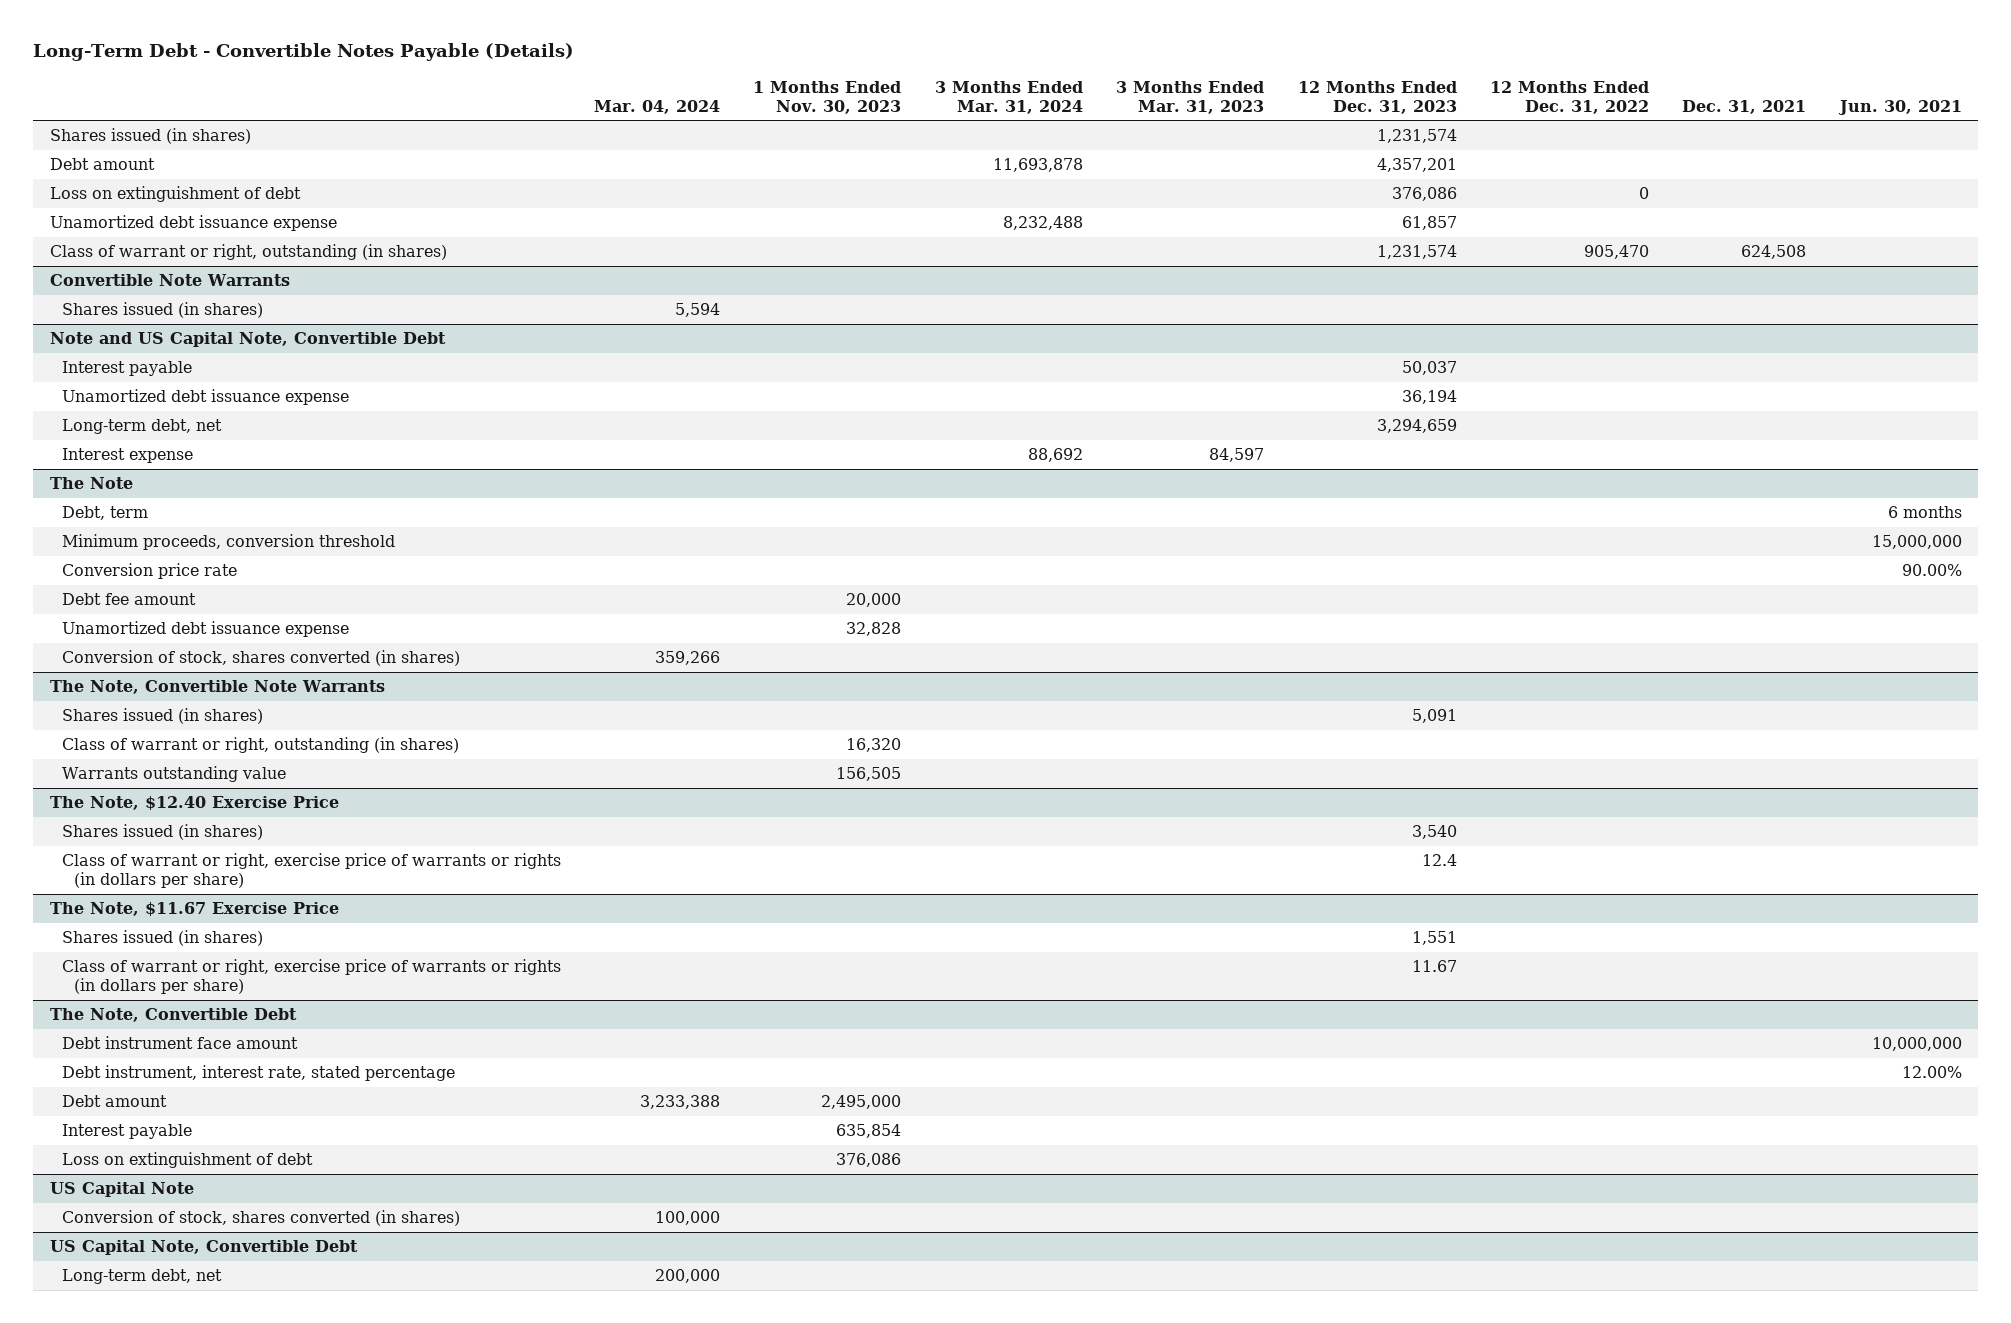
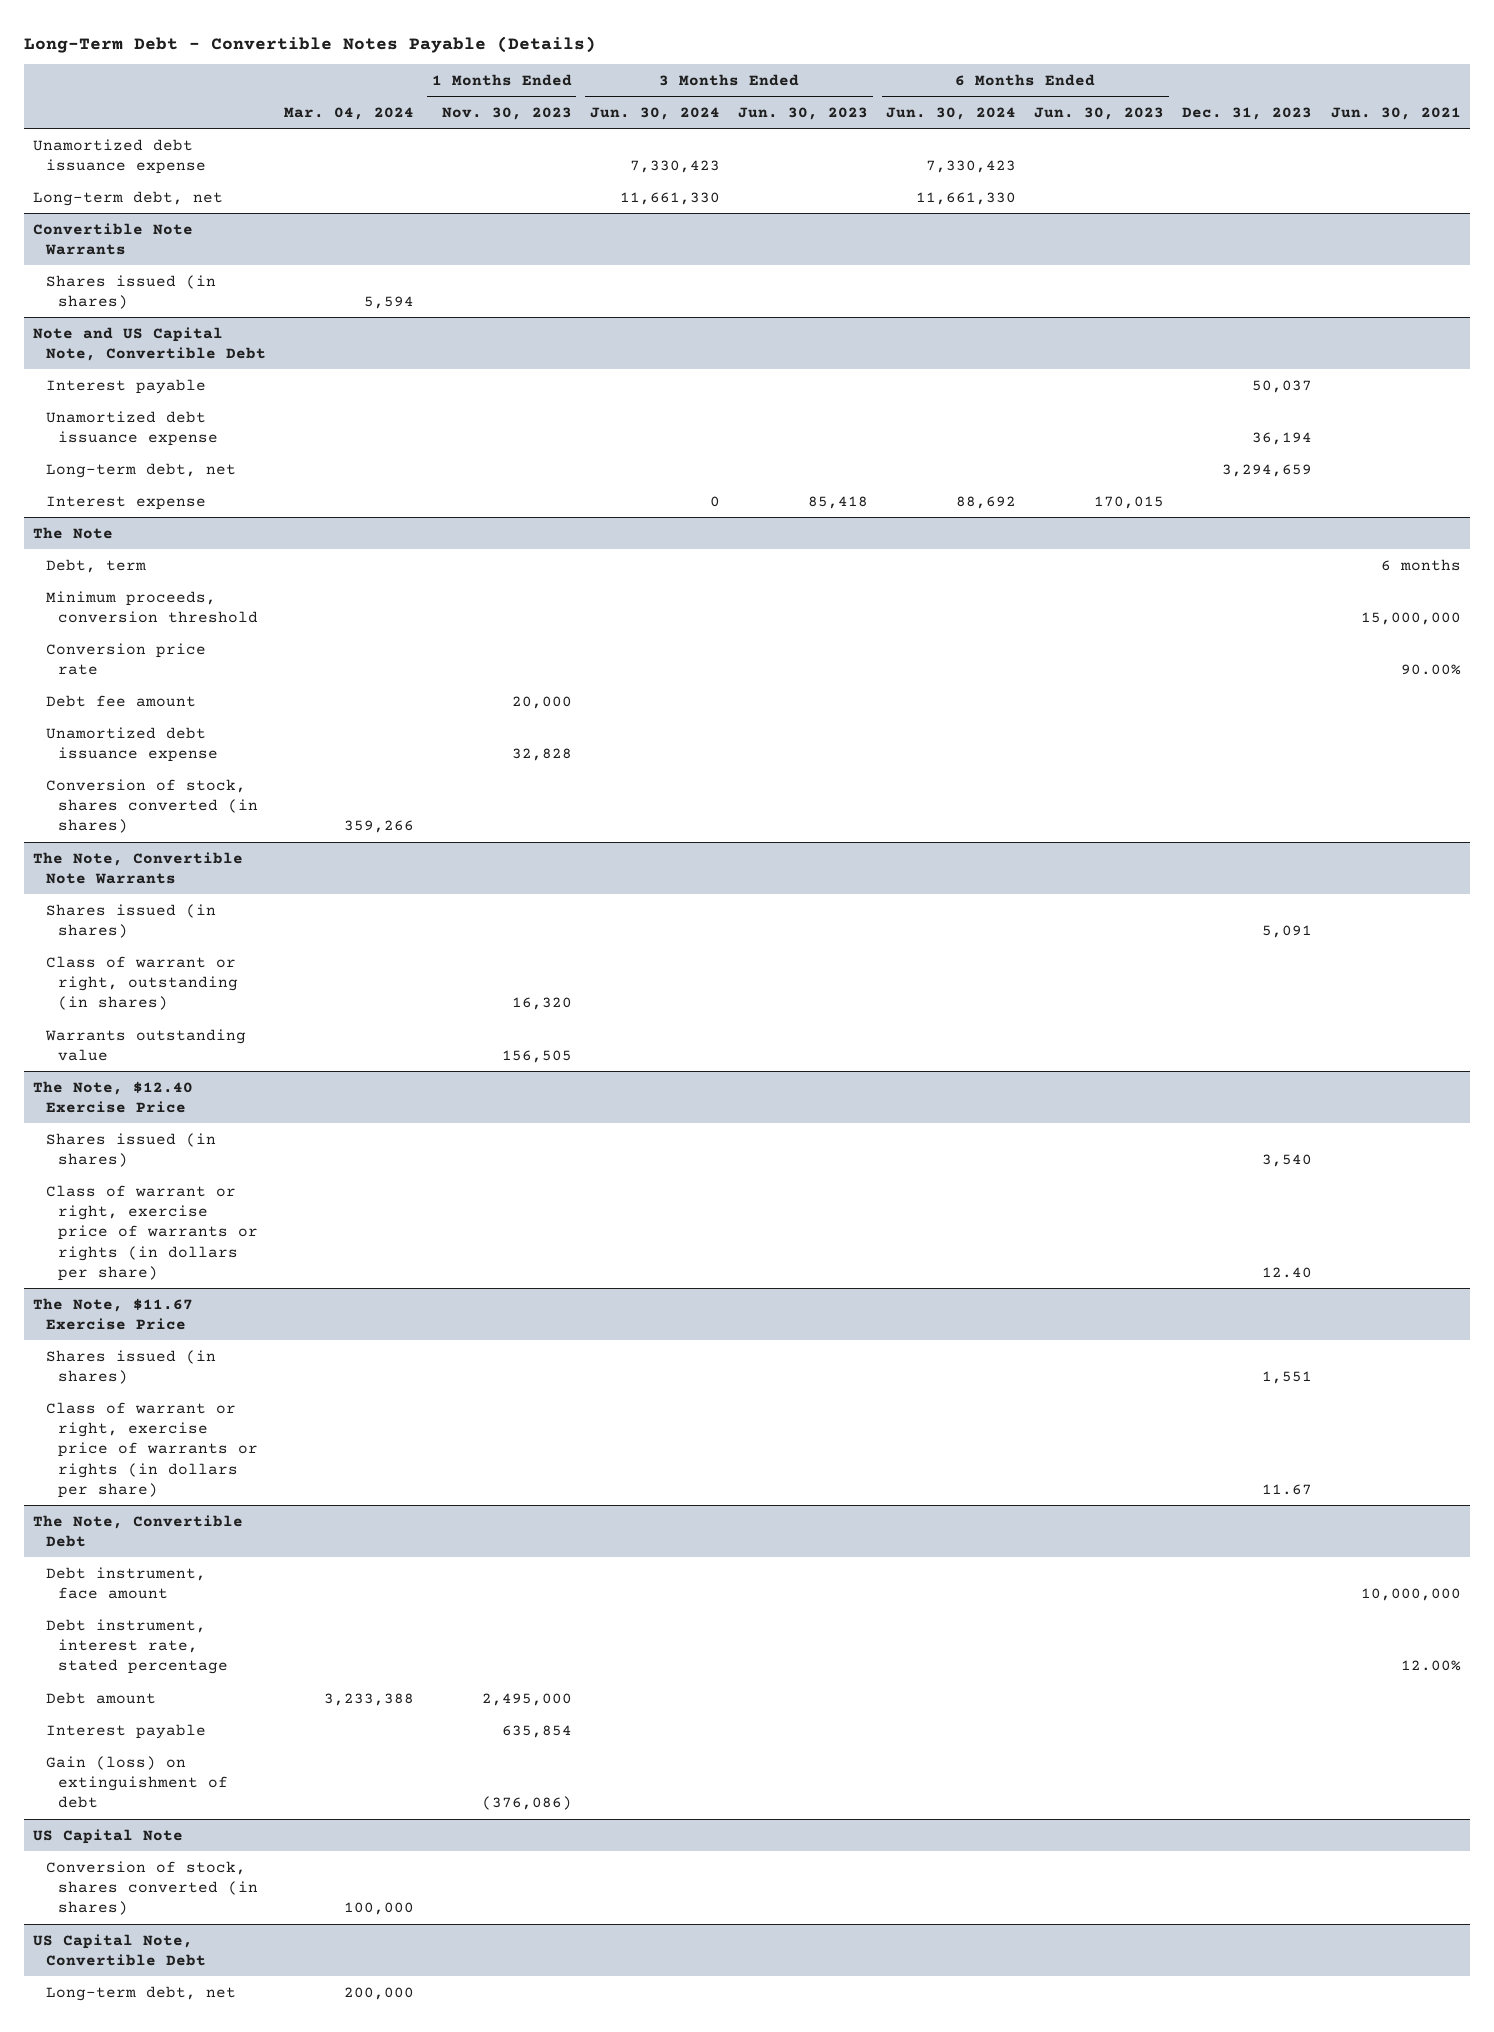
- | Mar. 04, 2024 | 1 Months Ended Nov. 30, 2023 | 3 Months Ended Mar. 31, 2024 | 3 Months Ended Mar. 31, 2023 | 12 Months Ended Dec. 31, 2023 | 12 Months Ended Dec. 31, 2022 | Dec. 31, 2021 | Jun. 30, 2021
+ | Mar. 04, 2024 | 1 Months Ended Nov. 30, 2023 | 3 Months Ended Jun. 30, 2024 | 3 Months Ended Jun. 30, 2023 | 6 Months Ended Jun. 30, 2024 | 6 Months Ended Jun. 30, 2023 | Dec. 31, 2023 | Jun. 30, 2021
- Shares issued (in shares) | | | | | 1,231,574 | | |
- Debt amount | | | 11,693,878 | | 4,357,201 | | |
- Loss on extinguishment of debt | | | | | 376,086 | 0 | |
- Class of warrant or right, outstanding (in shares) | | | | | 1,231,574 | 905,470 | 624,508 |
+ Long-term debt, net | | | 11,661,330 | | 11,661,330 | | |
@ The Note, Convertible Debt
- Debt instrument face amount | | | | | | | | 10,000,000
+ Debt instrument, face amount | | | | | | | | 10,000,000
- Loss on extinguishment of debt | | 376,086 | | | | | |
+ Gain (loss) on extinguishment of debt | | (376,086) | | | | | |

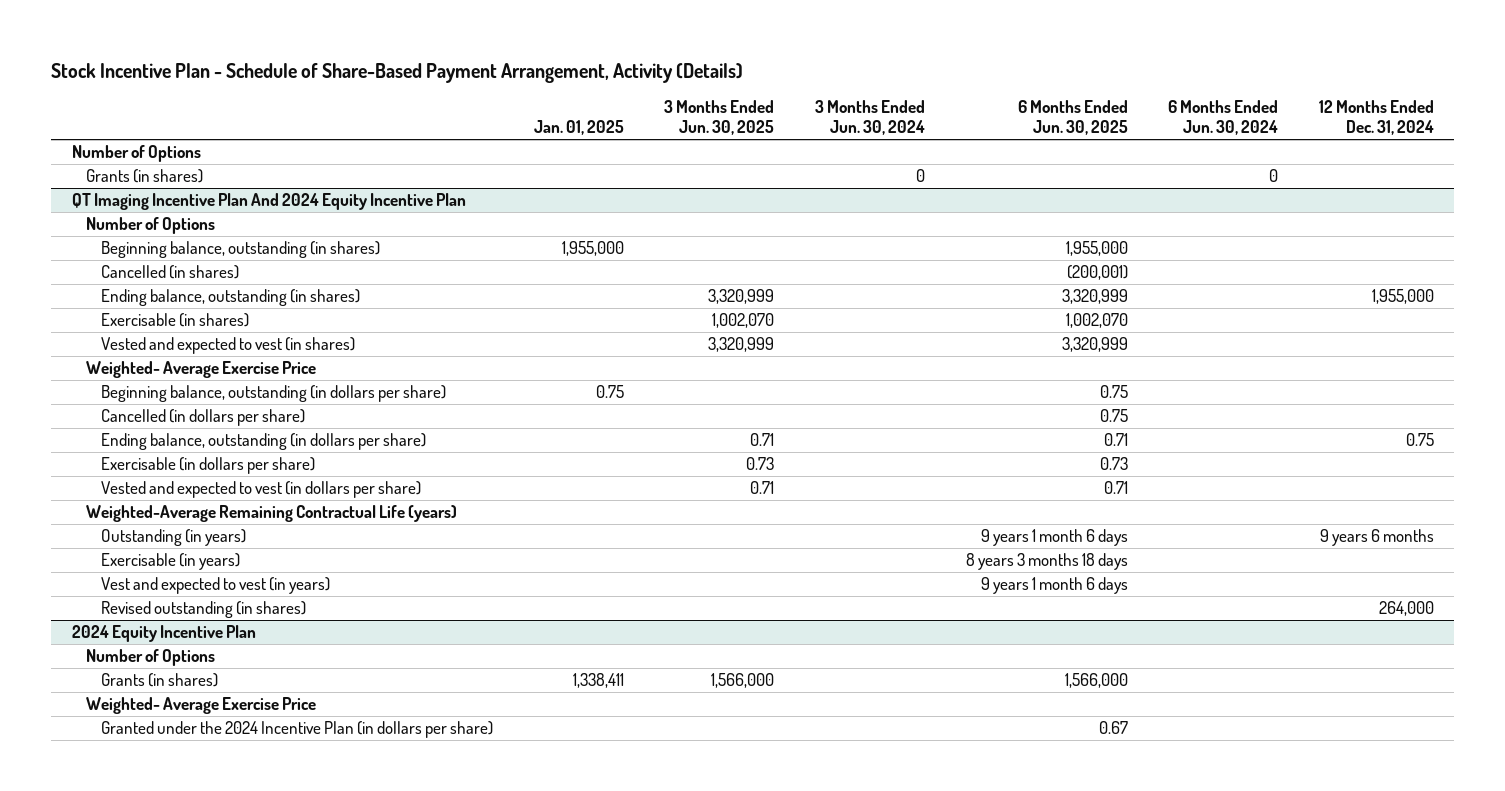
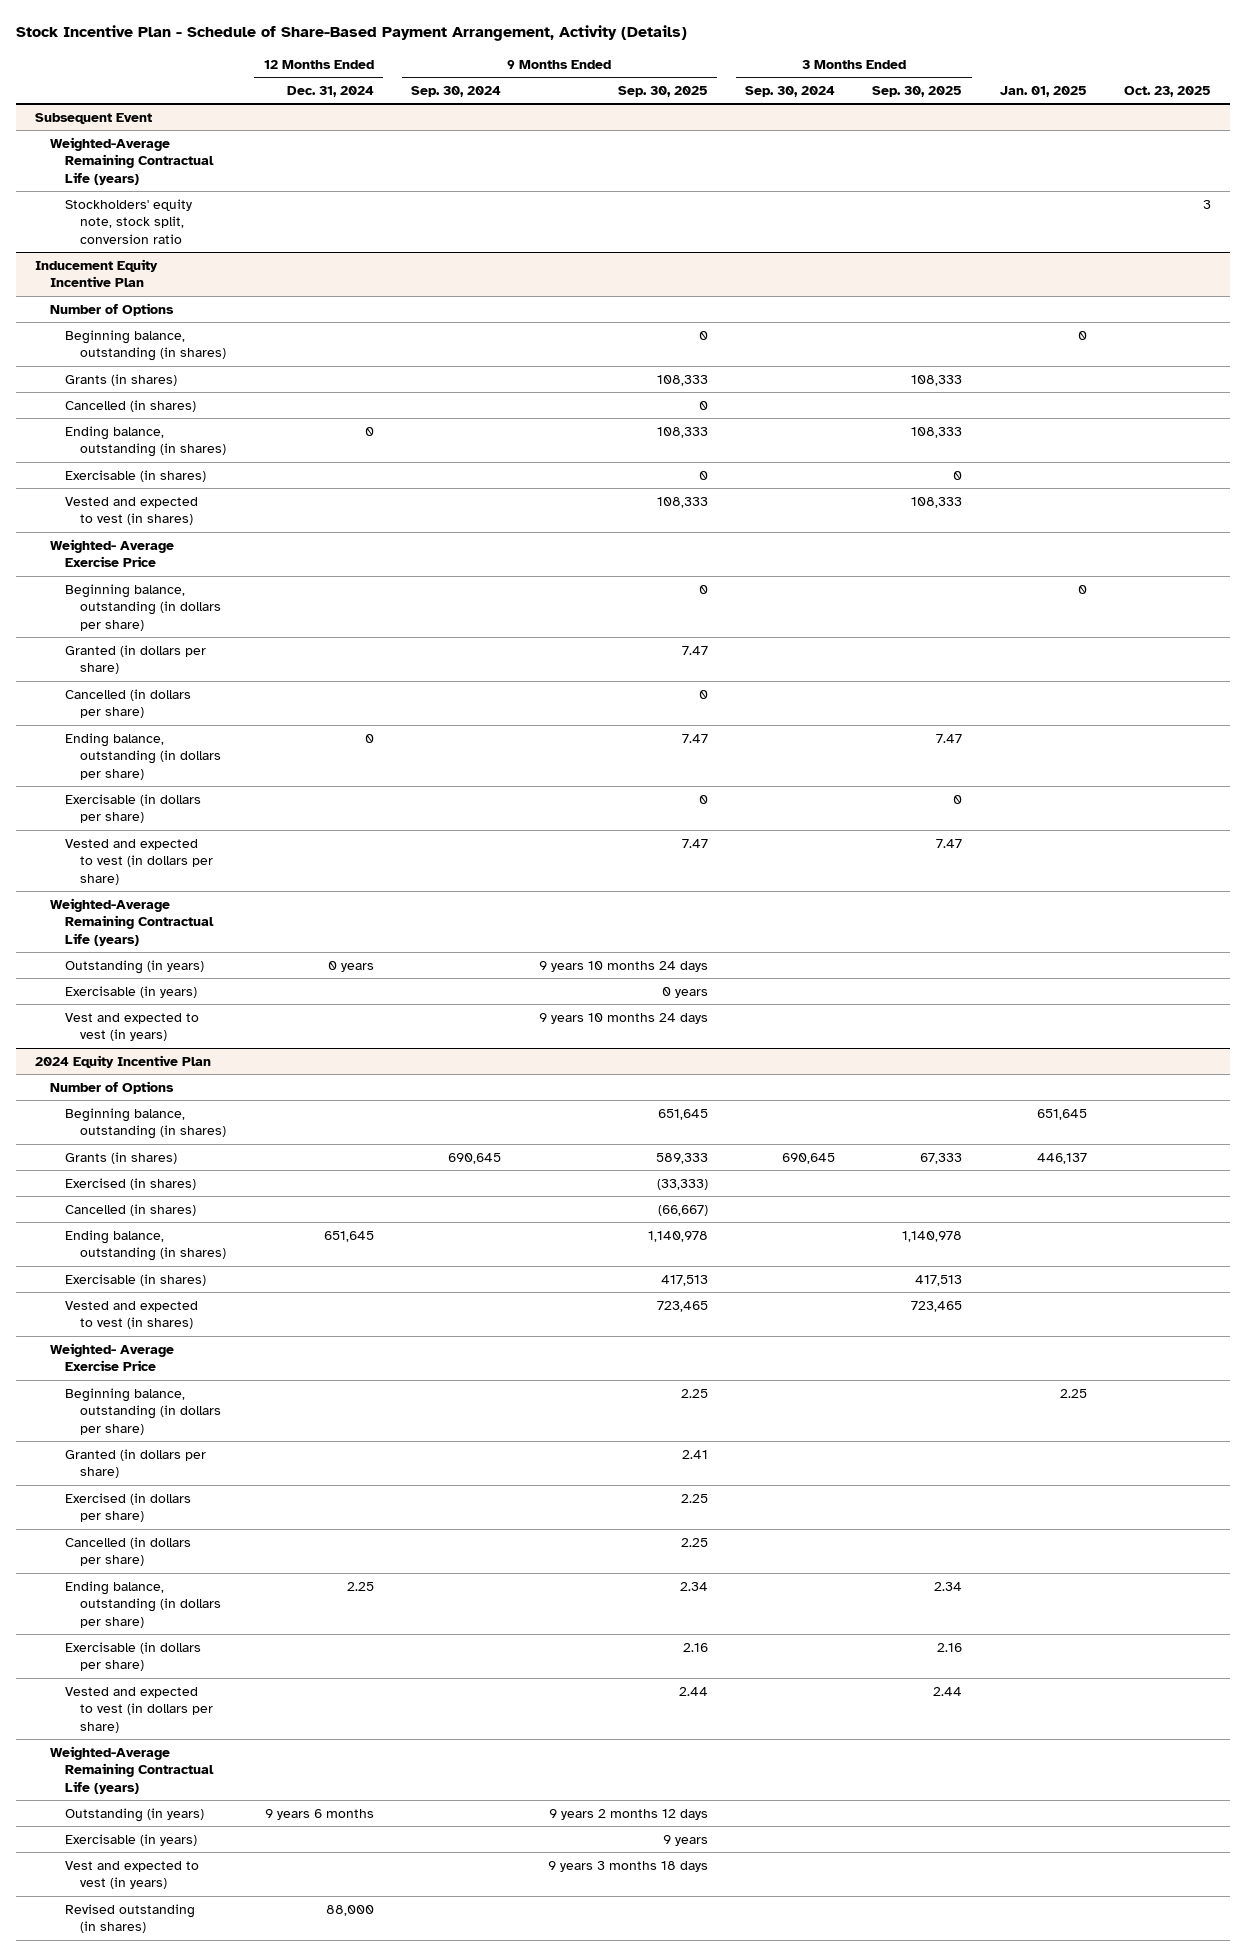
- | Jan. 01, 2025 | 3 Months Ended Jun. 30, 2025 | 3 Months Ended Jun. 30, 2024 | 6 Months Ended Jun. 30, 2025 | 6 Months Ended Jun. 30, 2024 | 12 Months Ended Dec. 31, 2024
+ | 12 Months Ended Dec. 31, 2024 | 9 Months Ended Sep. 30, 2024 | 9 Months Ended Sep. 30, 2025 | 3 Months Ended Sep. 30, 2024 | 3 Months Ended Sep. 30, 2025 | Jan. 01, 2025 | Oct. 23, 2025
- Number of Options
- Grants (in shares) | | | 0 | | 0 |
- QT Imaging Incentive Plan And 2024 Equity Incentive Plan
- Number of Options
- Beginning balance, outstanding (in shares) | 1,955,000 | | | 1,955,000 | |
- Cancelled (in shares) | | | | (200,001) | |
- Ending balance, outstanding (in shares) | | 3,320,999 | | 3,320,999 | | 1,955,000
- Exercisable (in shares) | | 1,002,070 | | 1,002,070 | |
- Vested and expected to vest (in shares) | | 3,320,999 | | 3,320,999 | |
- Weighted- Average Exercise Price
- Beginning balance, outstanding (in dollars per share) | 0.75 | | | 0.75 | |
- Cancelled (in dollars per share) | | | | 0.75 | |
- Ending balance, outstanding (in dollars per share) | | 0.71 | | 0.71 | | 0.75
- Exercisable (in dollars per share) | | 0.73 | | 0.73 | |
- Vested and expected to vest (in dollars per share) | | 0.71 | | 0.71 | |
- Weighted-Average Remaining Contractual Life (years)
- Outstanding (in years) | | | | 9 years 1 month 6 days | | 9 years 6 months
- Exercisable (in years) | | | | 8 years 3 months 18 days | |
- Vest and expected to vest (in years) | | | | 9 years 1 month 6 days | |
- Revised outstanding (in shares) | | | | | | 264,000
+ Subsequent Event
+ Weighted-Average Remaining Contractual Life (years)
+ Stockholders' equity note, stock split, conversion ratio | | | | | | | 3
+ Inducement Equity Incentive Plan
+ Number of Options
+ Beginning balance, outstanding (in shares) | | | 0 | | | 0 |
+ Grants (in shares) | | | 108,333 | | 108,333 | |
+ Cancelled (in shares) | | | 0 | | | |
+ Ending balance, outstanding (in shares) | 0 | | 108,333 | | 108,333 | |
+ Exercisable (in shares) | | | 0 | | 0 | |
+ Vested and expected to vest (in shares) | | | 108,333 | | 108,333 | |
+ Weighted- Average Exercise Price
+ Beginning balance, outstanding (in dollars per share) | | | 0 | | | 0 |
+ Granted (in dollars per share) | | | 7.47 | | | |
+ Cancelled (in dollars per share) | | | 0 | | | |
+ Ending balance, outstanding (in dollars per share) | 0 | | 7.47 | | 7.47 | |
+ Exercisable (in dollars per share) | | | 0 | | 0 | |
+ Vested and expected to vest (in dollars per share) | | | 7.47 | | 7.47 | |
+ Weighted-Average Remaining Contractual Life (years)
+ Outstanding (in years) | 0 years | | 9 years 10 months 24 days | | | |
+ Exercisable (in years) | | | 0 years | | | |
+ Vest and expected to vest (in years) | | | 9 years 10 months 24 days | | | |
@ 2024 Equity Incentive Plan
- Grants (in shares) | 1,338,411 | 1,566,000 | | 1,566,000 | |
+ Beginning balance, outstanding (in shares) | | | 651,645 | | | 651,645 |
+ Grants (in shares) | | 690,645 | 589,333 | 690,645 | 67,333 | 446,137 |
+ Exercised (in shares) | | | (33,333) | | | |
+ Cancelled (in shares) | | | (66,667) | | | |
+ Ending balance, outstanding (in shares) | 651,645 | | 1,140,978 | | 1,140,978 | |
+ Exercisable (in shares) | | | 417,513 | | 417,513 | |
+ Vested and expected to vest (in shares) | | | 723,465 | | 723,465 | |
- Granted under the 2024 Incentive Plan (in dollars per share) | | | | 0.67 | |
+ Beginning balance, outstanding (in dollars per share) | | | 2.25 | | | 2.25 |
+ Granted (in dollars per share) | | | 2.41 | | | |
+ Exercised (in dollars per share) | | | 2.25 | | | |
+ Cancelled (in dollars per share) | | | 2.25 | | | |
+ Ending balance, outstanding (in dollars per share) | 2.25 | | 2.34 | | 2.34 | |
+ Exercisable (in dollars per share) | | | 2.16 | | 2.16 | |
+ Vested and expected to vest (in dollars per share) | | | 2.44 | | 2.44 | |
+ Weighted-Average Remaining Contractual Life (years)
+ Outstanding (in years) | 9 years 6 months | | 9 years 2 months 12 days | | | |
+ Exercisable (in years) | | | 9 years | | | |
+ Vest and expected to vest (in years) | | | 9 years 3 months 18 days | | | |
+ Revised outstanding (in shares) | 88,000 | | | | | |

